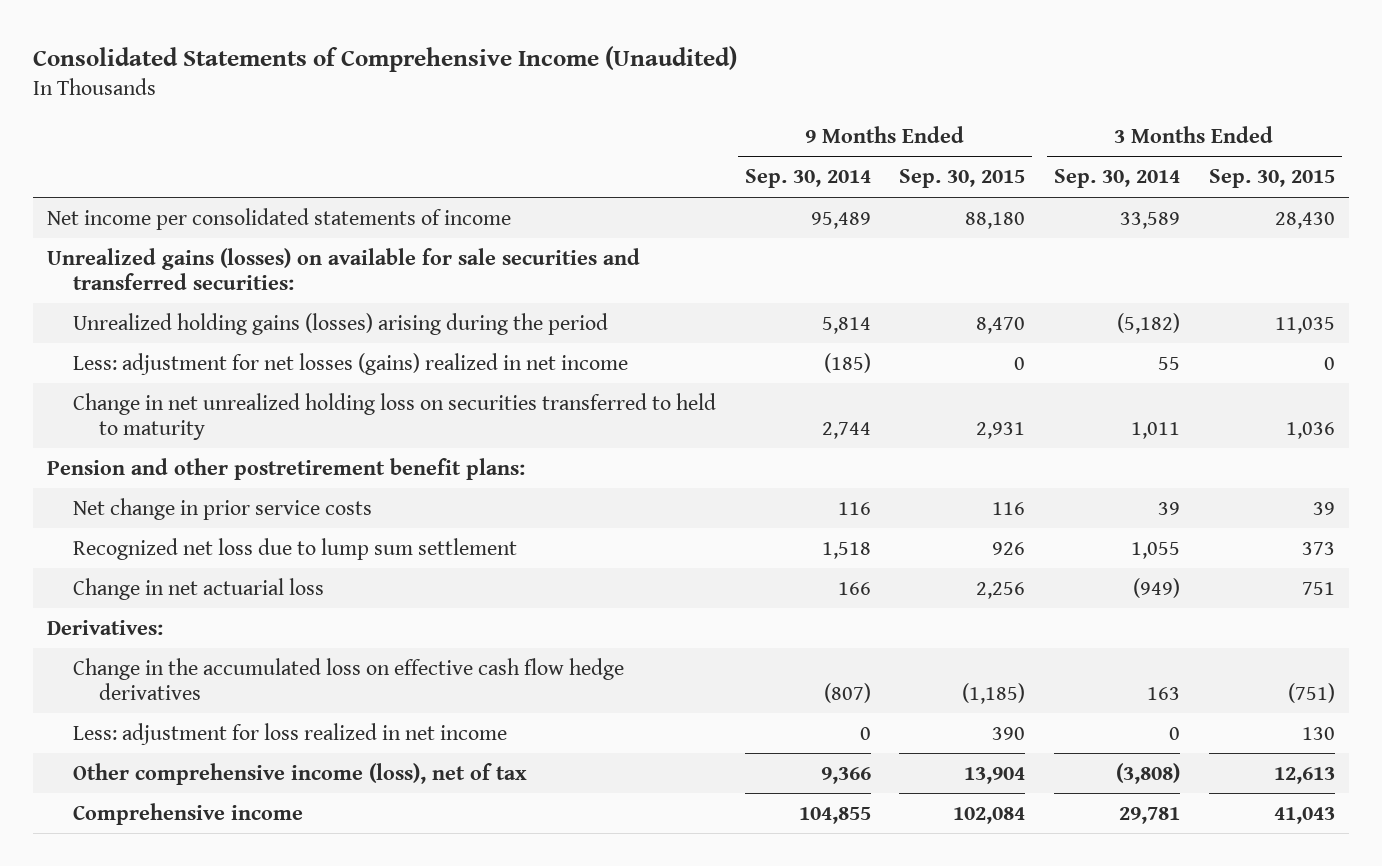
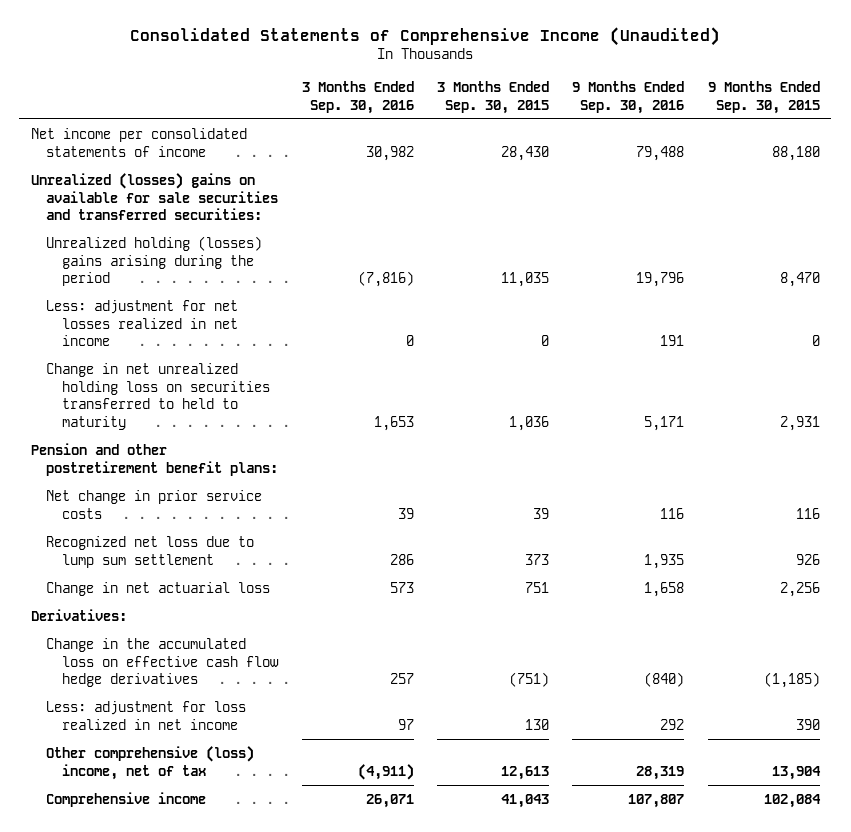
- | 9 Months Ended Sep. 30, 2014 | 9 Months Ended Sep. 30, 2015 | 3 Months Ended Sep. 30, 2014 | 3 Months Ended Sep. 30, 2015
+ | 3 Months Ended Sep. 30, 2016 | 3 Months Ended Sep. 30, 2015 | 9 Months Ended Sep. 30, 2016 | 9 Months Ended Sep. 30, 2015
- Unrealized gains (losses) on available for sale securities and transferred securities:
- Unrealized holding gains (losses) arising during the period | 5,814 | 8,470 | (5,182) | 11,035
- Less: adjustment for net losses (gains) realized in net income | (185) | 0 | 55 | 0
+ Unrealized (losses) gains on available for sale securities and transferred securities:
+ Unrealized holding (losses) gains arising during the period | (7,816) | 11,035 | 19,796 | 8,470
+ Less: adjustment for net losses realized in net income | 0 | 0 | 191 | 0
- Other comprehensive income (loss), net of tax | 9,366 | 13,904 | (3,808) | 12,613
+ Other comprehensive (loss) income, net of tax | (4,911) | 12,613 | 28,319 | 13,904

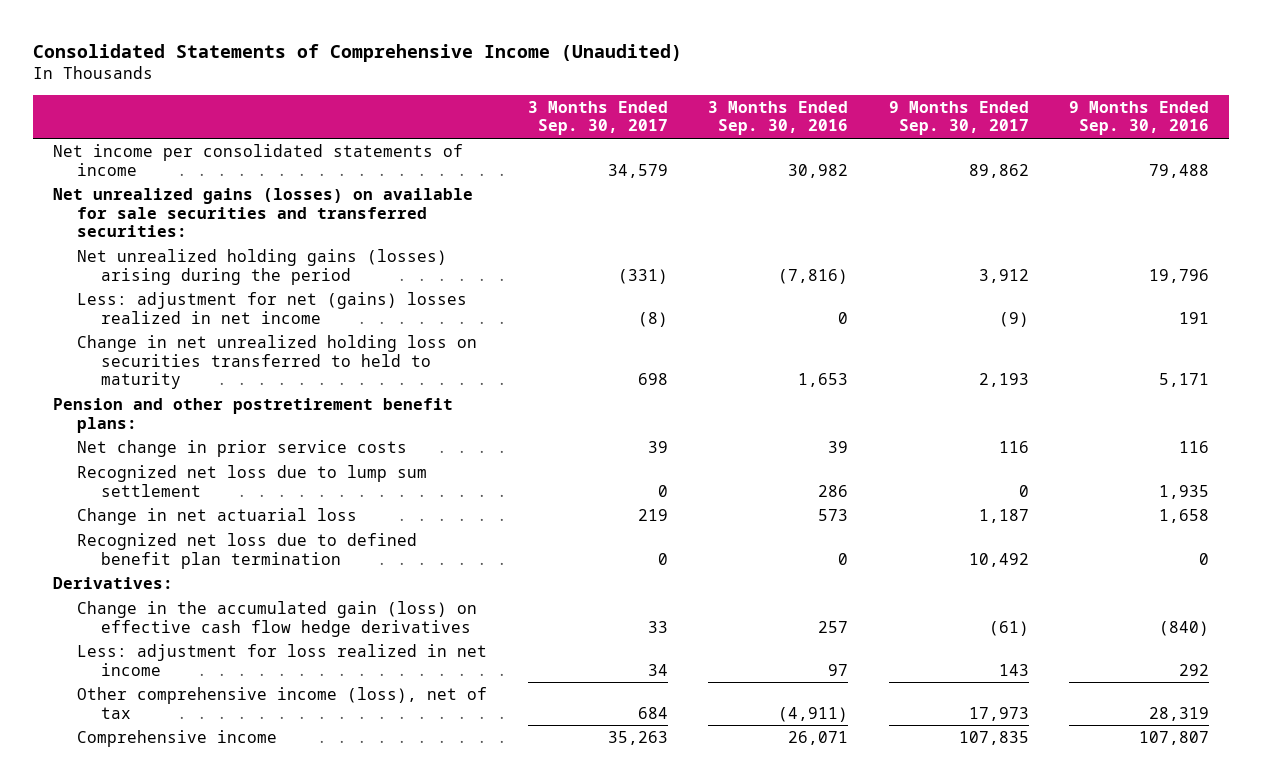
- | 3 Months Ended Sep. 30, 2016 | 3 Months Ended Sep. 30, 2015 | 9 Months Ended Sep. 30, 2016 | 9 Months Ended Sep. 30, 2015
+ | 3 Months Ended Sep. 30, 2017 | 3 Months Ended Sep. 30, 2016 | 9 Months Ended Sep. 30, 2017 | 9 Months Ended Sep. 30, 2016
- Unrealized (losses) gains on available for sale securities and transferred securities:
- Unrealized holding (losses) gains arising during the period | (7,816) | 11,035 | 19,796 | 8,470
- Less: adjustment for net losses realized in net income | 0 | 0 | 191 | 0
+ Net unrealized gains (losses) on available for sale securities and transferred securities:
+ Net unrealized holding gains (losses) arising during the period | (331) | (7,816) | 3,912 | 19,796
+ Less: adjustment for net (gains) losses realized in net income | (8) | 0 | (9) | 191
+ Recognized net loss due to defined benefit plan termination | 0 | 0 | 10,492 | 0
- Change in the accumulated loss on effective cash flow hedge derivatives | 257 | (751) | (840) | (1,185)
+ Change in the accumulated gain (loss) on effective cash flow hedge derivatives | 33 | 257 | (61) | (840)
- Other comprehensive (loss) income, net of tax | (4,911) | 12,613 | 28,319 | 13,904
+ Other comprehensive income (loss), net of tax | 684 | (4,911) | 17,973 | 28,319

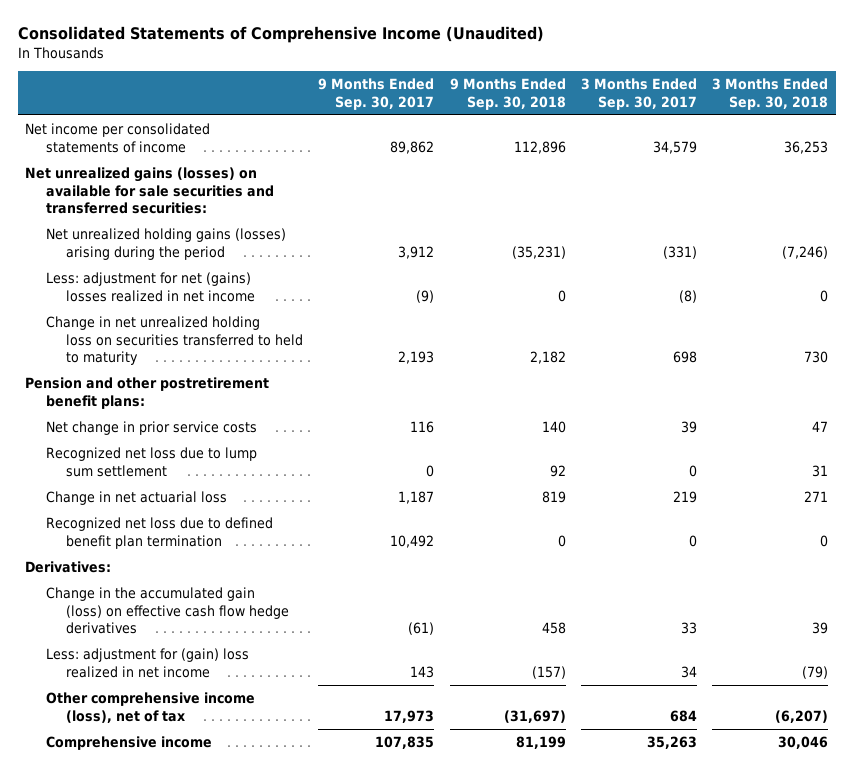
- | 3 Months Ended Sep. 30, 2017 | 3 Months Ended Sep. 30, 2016 | 9 Months Ended Sep. 30, 2017 | 9 Months Ended Sep. 30, 2016
+ | 9 Months Ended Sep. 30, 2017 | 9 Months Ended Sep. 30, 2018 | 3 Months Ended Sep. 30, 2017 | 3 Months Ended Sep. 30, 2018
- Less: adjustment for loss realized in net income | 34 | 97 | 143 | 292
+ Less: adjustment for (gain) loss realized in net income | 143 | (157) | 34 | (79)

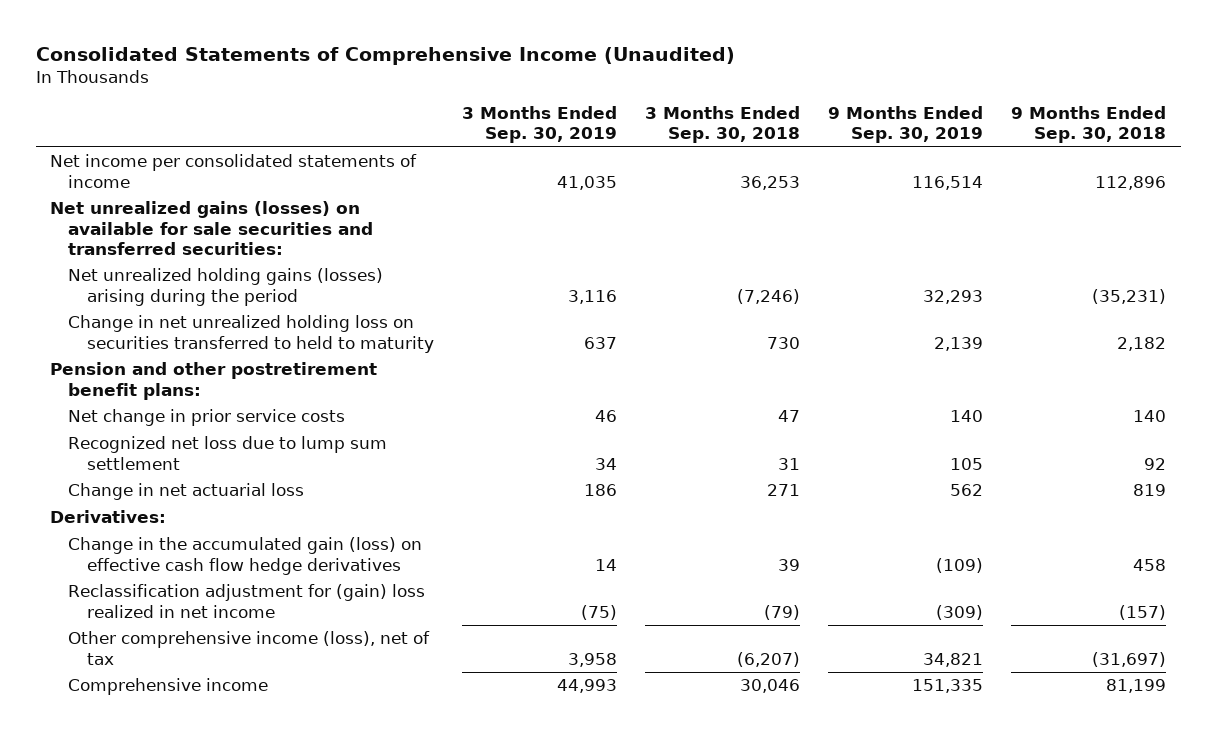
- | 9 Months Ended Sep. 30, 2017 | 9 Months Ended Sep. 30, 2018 | 3 Months Ended Sep. 30, 2017 | 3 Months Ended Sep. 30, 2018
+ | 3 Months Ended Sep. 30, 2019 | 3 Months Ended Sep. 30, 2018 | 9 Months Ended Sep. 30, 2019 | 9 Months Ended Sep. 30, 2018
- Less: adjustment for net (gains) losses realized in net income | (9) | 0 | (8) | 0
- Recognized net loss due to defined benefit plan termination | 10,492 | 0 | 0 | 0
- Less: adjustment for (gain) loss realized in net income | 143 | (157) | 34 | (79)
+ Reclassification adjustment for (gain) loss realized in net income | (75) | (79) | (309) | (157)

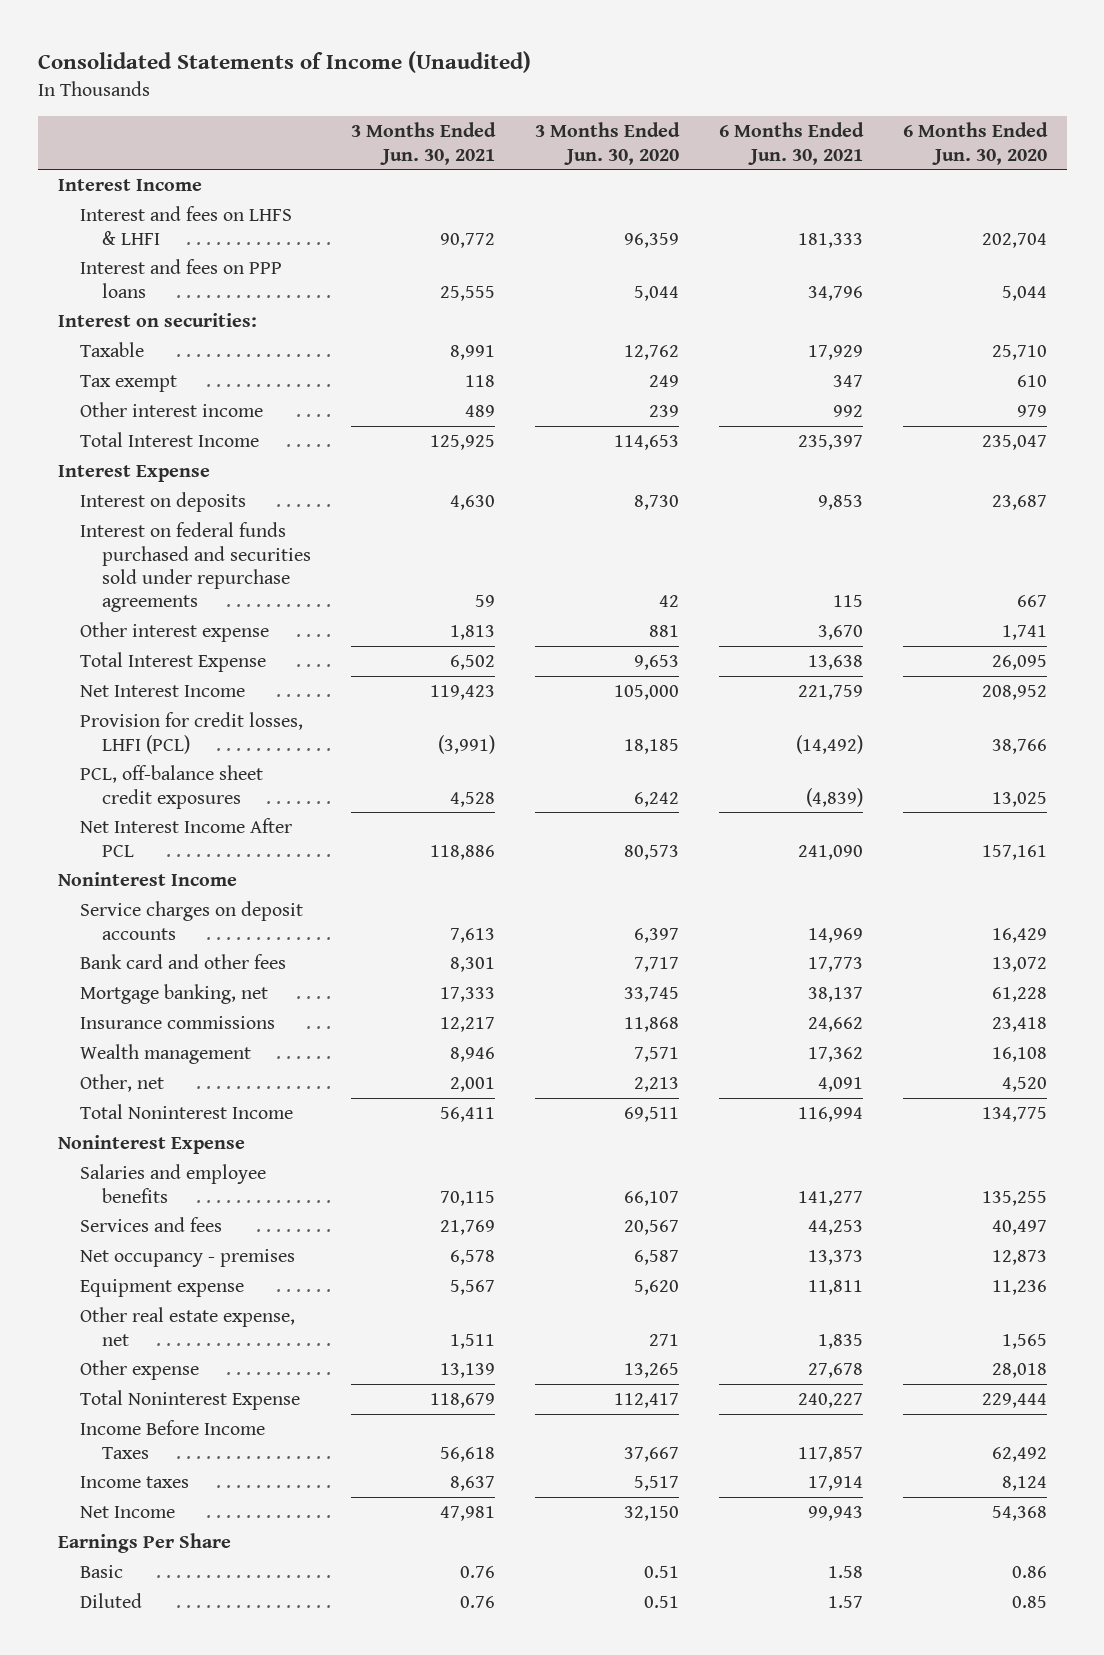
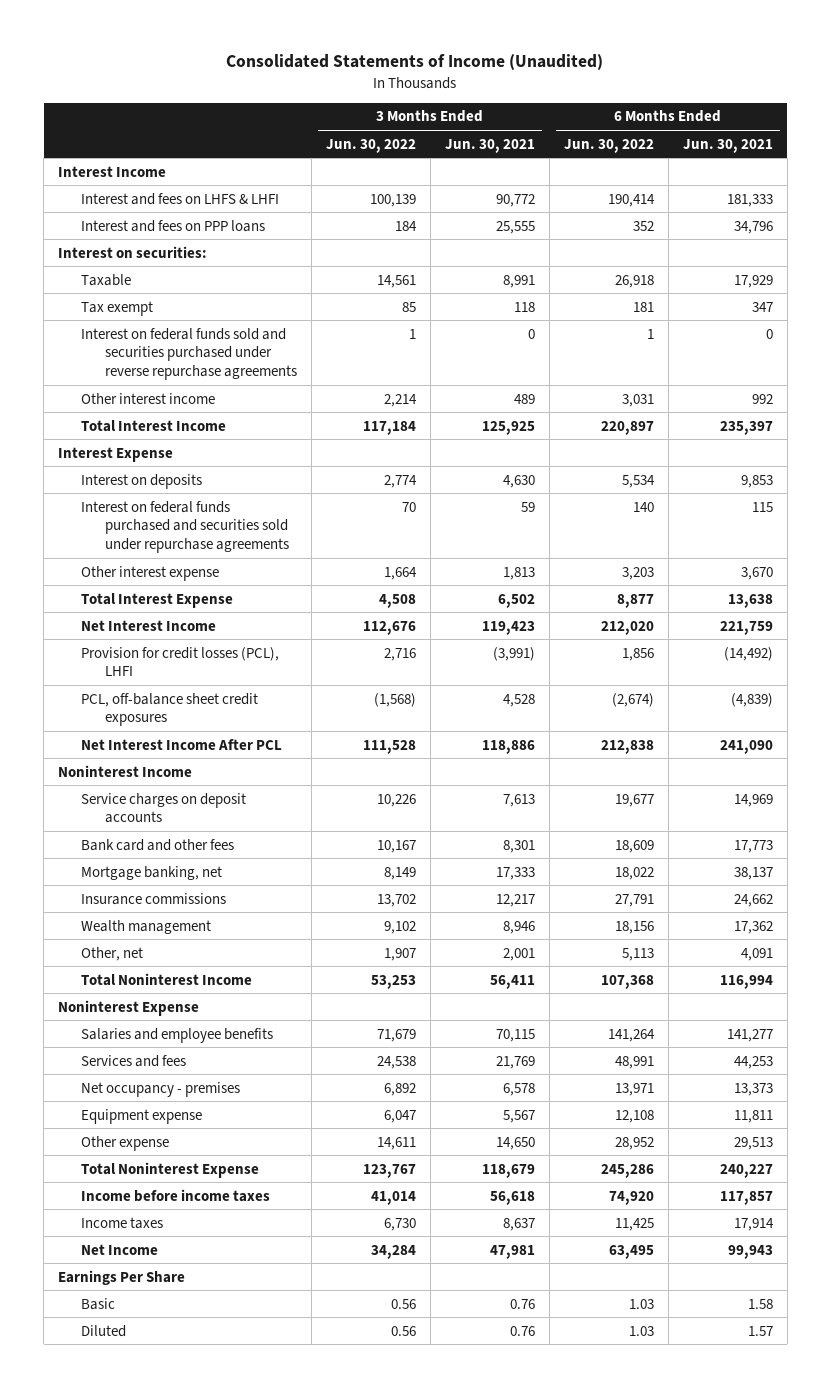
- | 3 Months Ended Jun. 30, 2021 | 3 Months Ended Jun. 30, 2020 | 6 Months Ended Jun. 30, 2021 | 6 Months Ended Jun. 30, 2020
+ | 3 Months Ended Jun. 30, 2022 | 3 Months Ended Jun. 30, 2021 | 6 Months Ended Jun. 30, 2022 | 6 Months Ended Jun. 30, 2021
+ Interest on federal funds sold and securities purchased under reverse repurchase agreements | 1 | 0 | 1 | 0
- Provision for credit losses, LHFI (PCL) | (3,991) | 18,185 | (14,492) | 38,766
+ Provision for credit losses (PCL), LHFI | 2,716 | (3,991) | 1,856 | (14,492)
- Other real estate expense, net | 1,511 | 271 | 1,835 | 1,565
- Other expense | 13,139 | 13,265 | 27,678 | 28,018
+ Other expense | 14,611 | 14,650 | 28,952 | 29,513
- Income Before Income Taxes | 56,618 | 37,667 | 117,857 | 62,492
+ Income before income taxes | 41,014 | 56,618 | 74,920 | 117,857

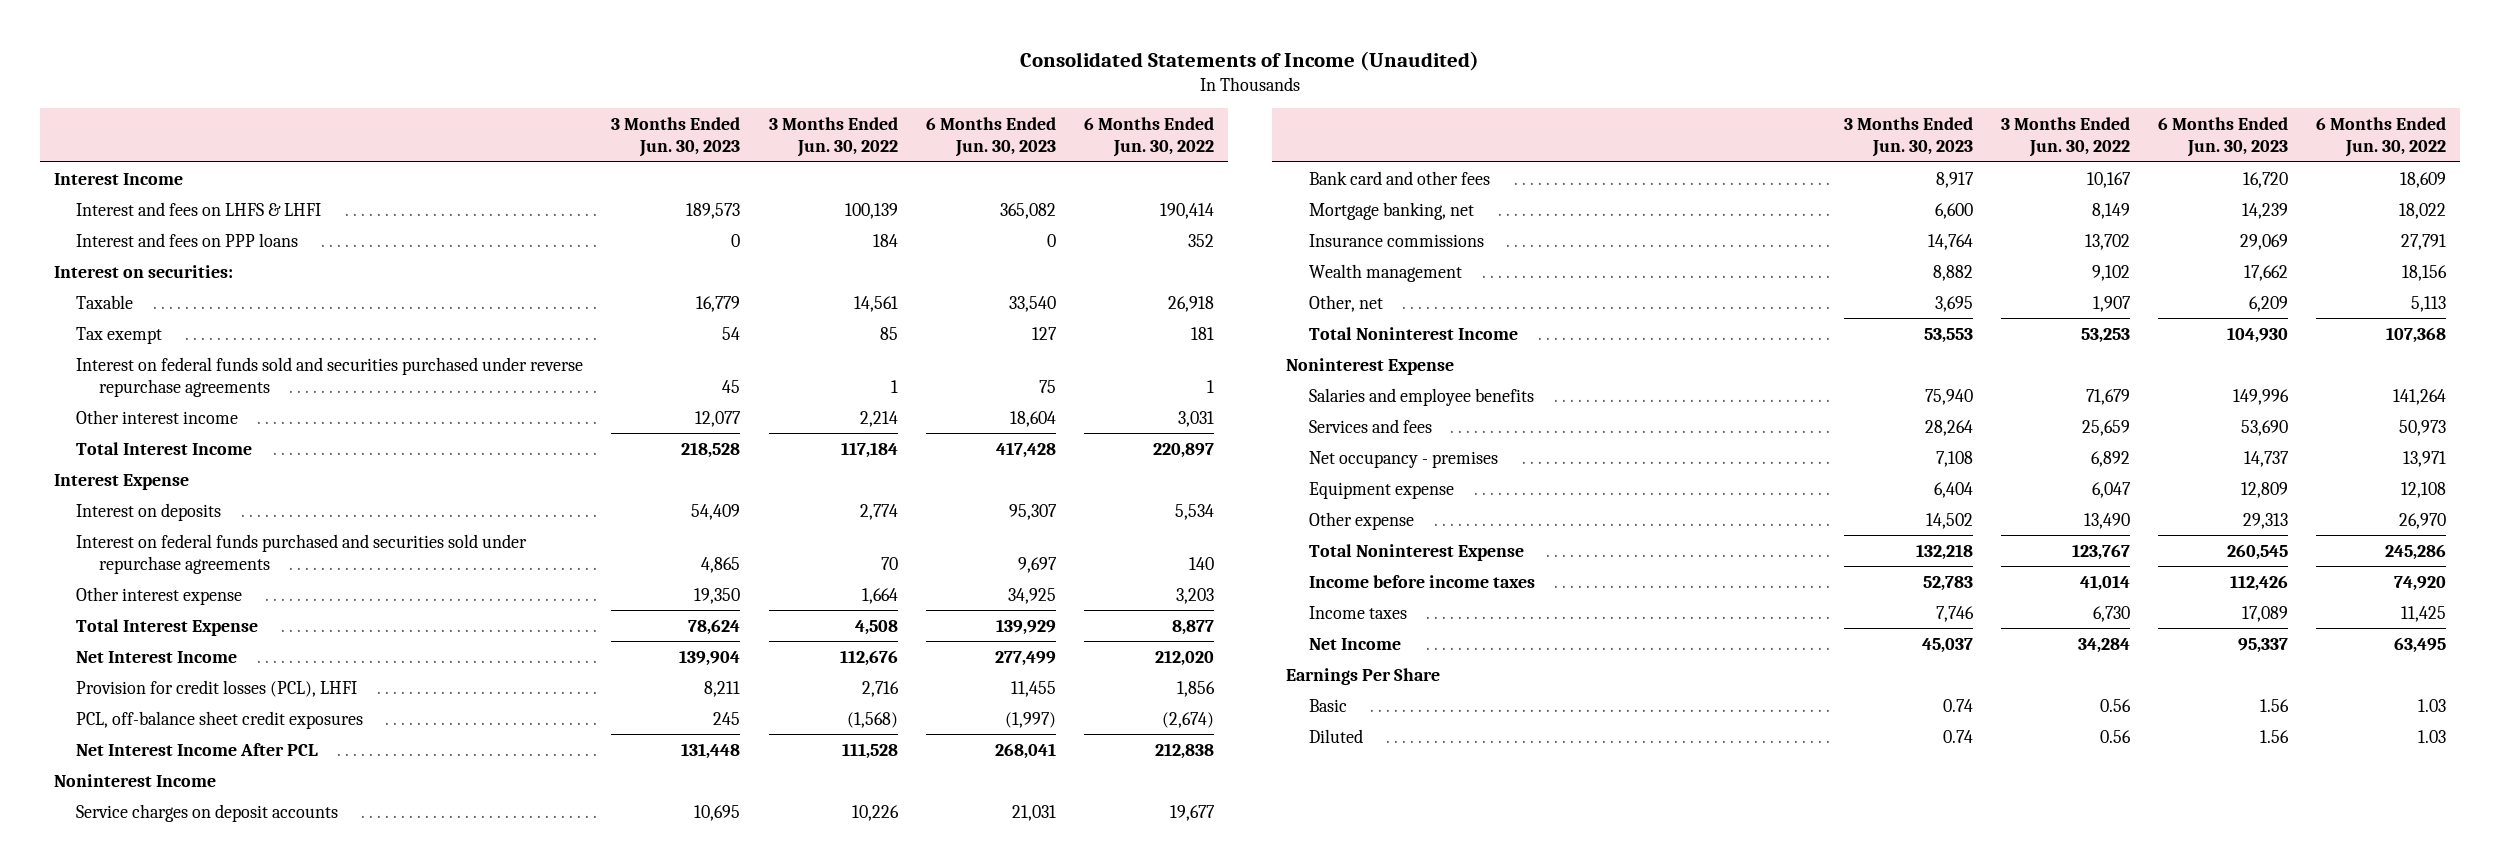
- | 3 Months Ended Jun. 30, 2022 | 3 Months Ended Jun. 30, 2021 | 6 Months Ended Jun. 30, 2022 | 6 Months Ended Jun. 30, 2021
+ | 3 Months Ended Jun. 30, 2023 | 3 Months Ended Jun. 30, 2022 | 6 Months Ended Jun. 30, 2023 | 6 Months Ended Jun. 30, 2022
- Services and fees | 24,538 | 21,769 | 48,991 | 44,253
+ Services and fees | 28,264 | 25,659 | 53,690 | 50,973
- Other expense | 14,611 | 14,650 | 28,952 | 29,513
+ Other expense | 14,502 | 13,490 | 29,313 | 26,970

